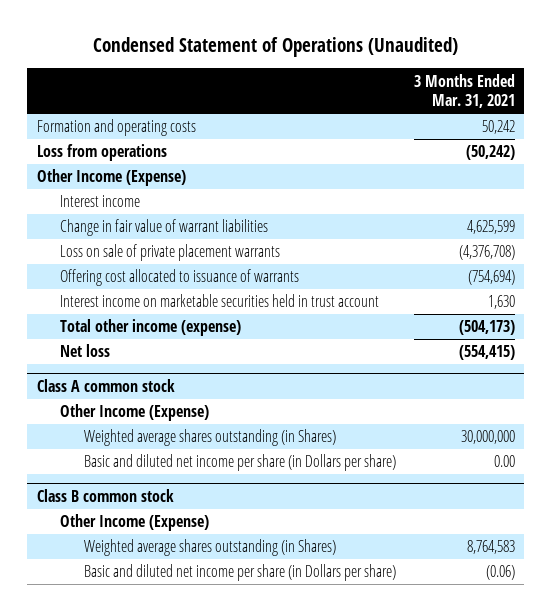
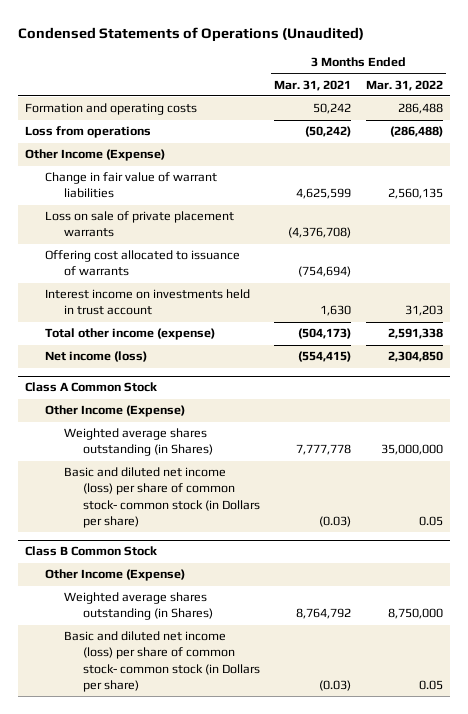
- Condensed Statement of Operations (Unaudited)
+ Condensed Statements of Operations (Unaudited)
- | 3 Months Ended Mar. 31, 2021
+ | 3 Months Ended Mar. 31, 2021 | 3 Months Ended Mar. 31, 2022
- Interest income
- Interest income on marketable securities held in trust account | 1,630
+ Interest income on investments held in trust account | 1,630 | 31,203
- Net loss | (554,415)
- Class A common stock
+ Net income (loss) | (554,415) | 2,304,850
+ Class A Common Stock
- Weighted average shares outstanding (in Shares) | 30,000,000
- Basic and diluted net income per share (in Dollars per share) | 0.00
- Class B common stock
+ Weighted average shares outstanding (in Shares) | 7,777,778 | 35,000,000
+ Basic and diluted net income (loss) per share of common stock- common stock (in Dollars per share) | (0.03) | 0.05
+ Class B Common Stock
- Weighted average shares outstanding (in Shares) | 8,764,583
- Basic and diluted net income per share (in Dollars per share) | (0.06)
+ Weighted average shares outstanding (in Shares) | 8,764,792 | 8,750,000
+ Basic and diluted net income (loss) per share of common stock- common stock (in Dollars per share) | (0.03) | 0.05

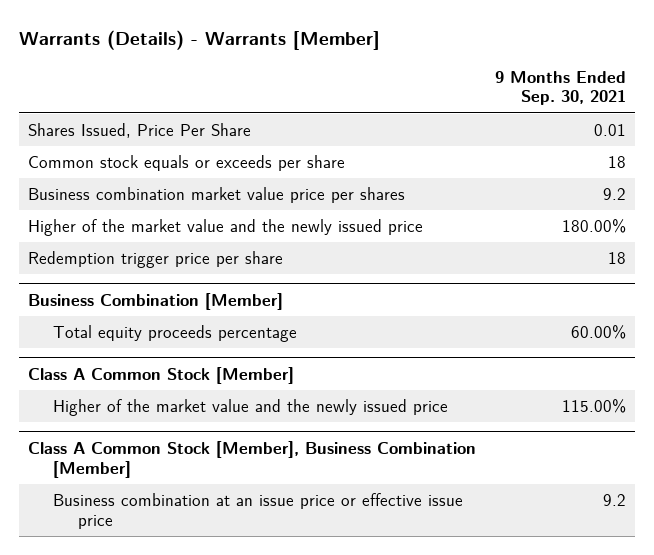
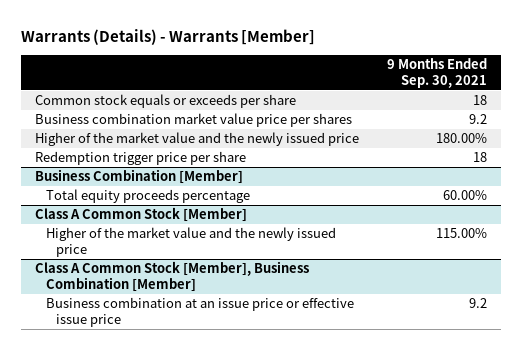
- Shares Issued, Price Per Share | 0.01

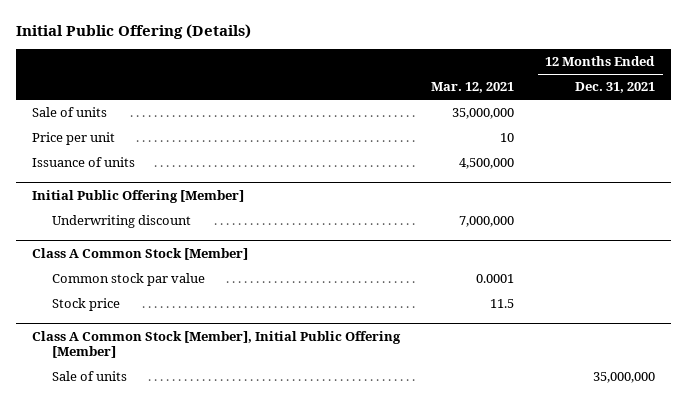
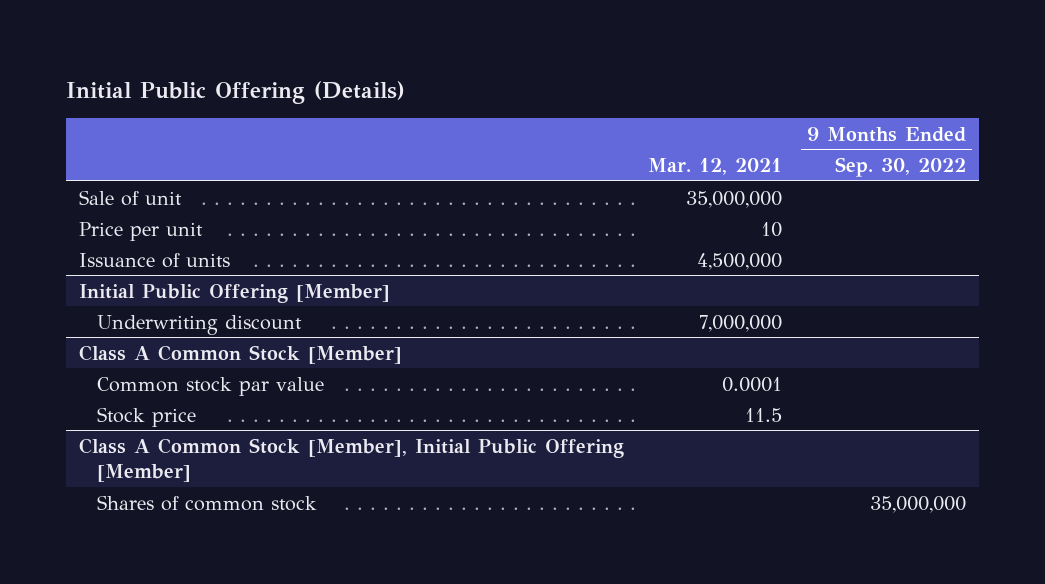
- | Mar. 12, 2021 | 12 Months Ended Dec. 31, 2021
+ | Mar. 12, 2021 | 9 Months Ended Sep. 30, 2022
- Sale of units | 35,000,000 |
+ Sale of unit | 35,000,000 |
@ Class A Common Stock [Member], Initial Public Offering [Member]
- Sale of units | | 35,000,000
+ Shares of common stock | | 35,000,000

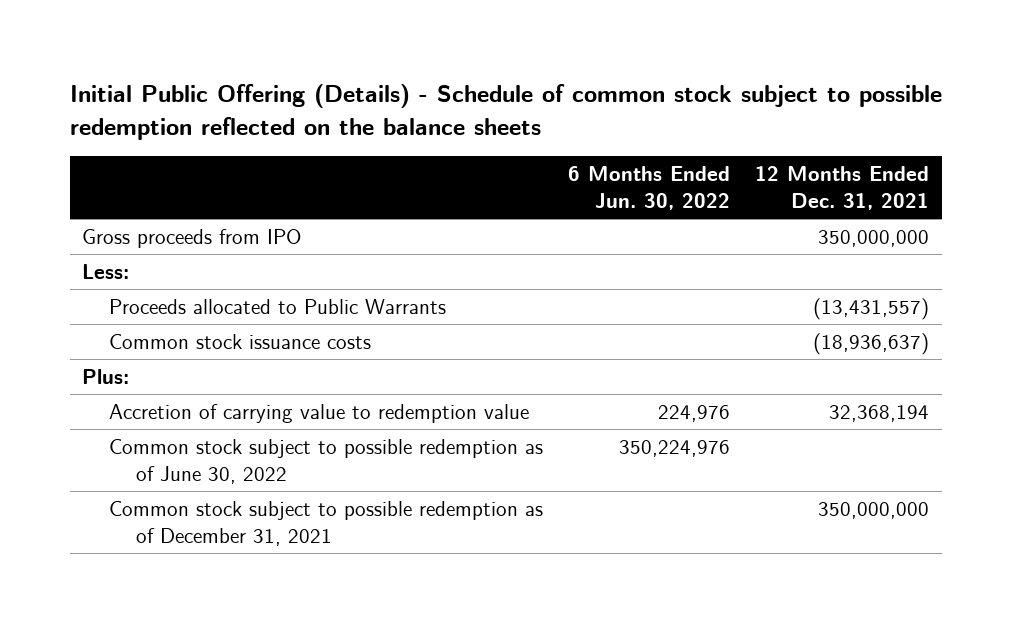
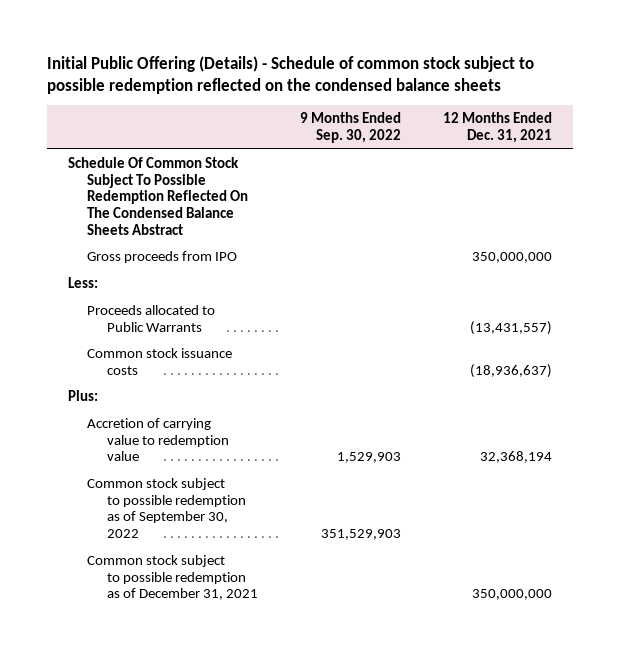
- Initial Public Offering (Details) - Schedule of common stock subject to possible redemption reflected on the balance sheets
+ Initial Public Offering (Details) - Schedule of common stock subject to possible redemption reflected on the condensed balance sheets
- | 6 Months Ended Jun. 30, 2022 | 12 Months Ended Dec. 31, 2021
+ | 9 Months Ended Sep. 30, 2022 | 12 Months Ended Dec. 31, 2021
+ Schedule Of Common Stock Subject To Possible Redemption Reflected On The Condensed Balance Sheets Abstract
- Common stock subject to possible redemption as of June 30, 2022 | 350,224,976 |
+ Common stock subject to possible redemption as of September 30, 2022 | 351,529,903 |

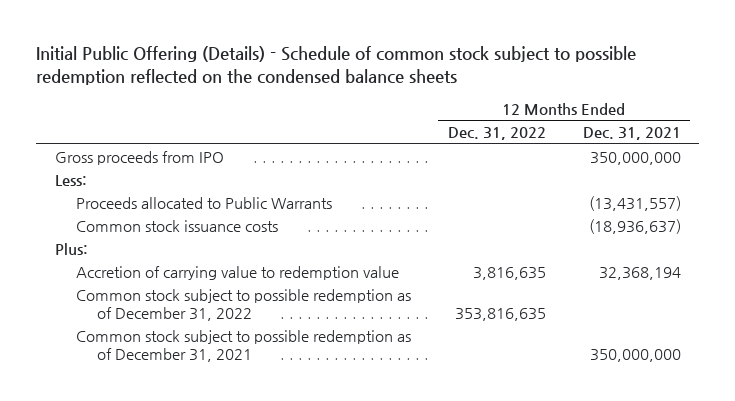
- | 9 Months Ended Sep. 30, 2022 | 12 Months Ended Dec. 31, 2021
+ | 12 Months Ended Dec. 31, 2022 | 12 Months Ended Dec. 31, 2021
- Schedule Of Common Stock Subject To Possible Redemption Reflected On The Condensed Balance Sheets Abstract
- Common stock subject to possible redemption as of September 30, 2022 | 351,529,903 |
+ Common stock subject to possible redemption as of December 31, 2022 | 353,816,635 |

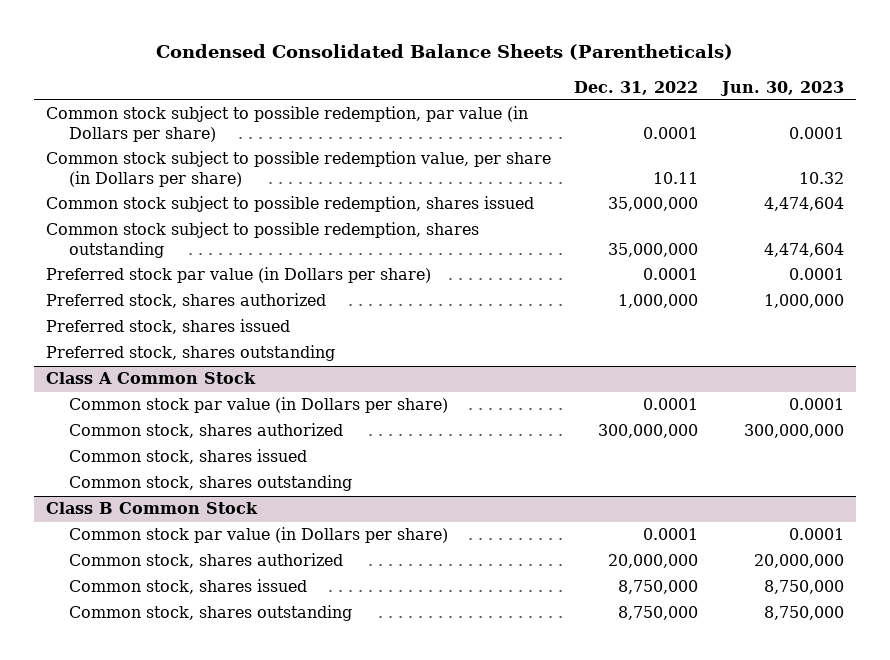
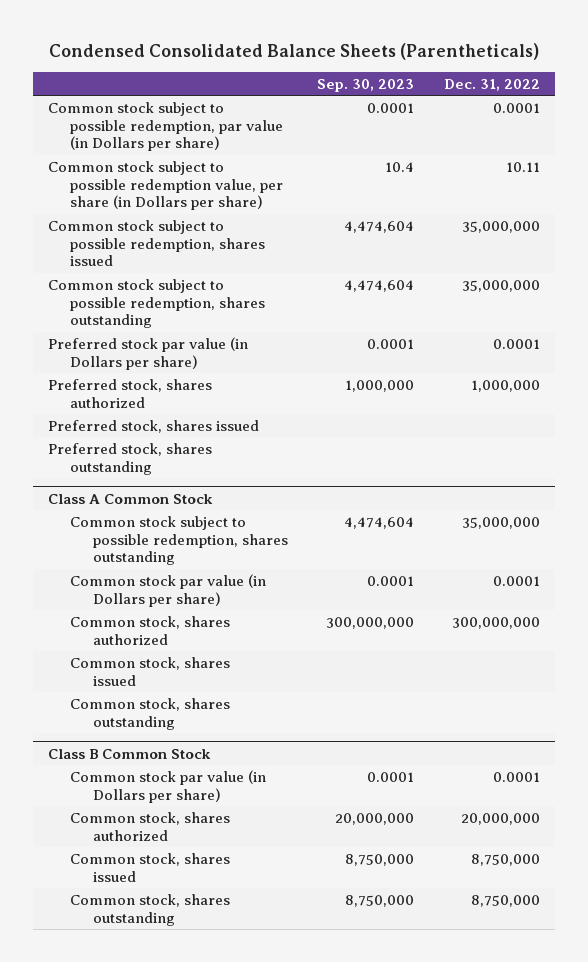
- | Dec. 31, 2022 | Jun. 30, 2023
+ | Sep. 30, 2023 | Dec. 31, 2022
@ Class A Common Stock
+ Common stock subject to possible redemption, shares outstanding | 4,474,604 | 35,000,000

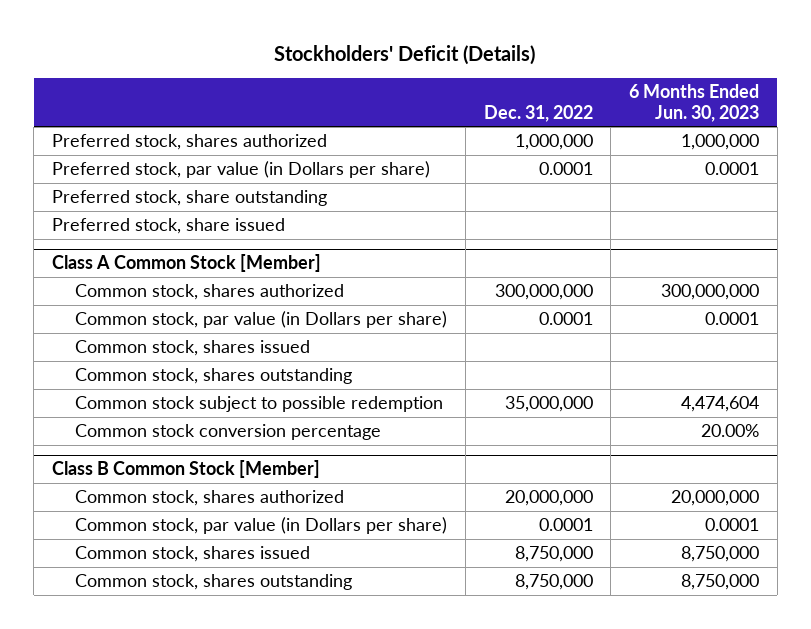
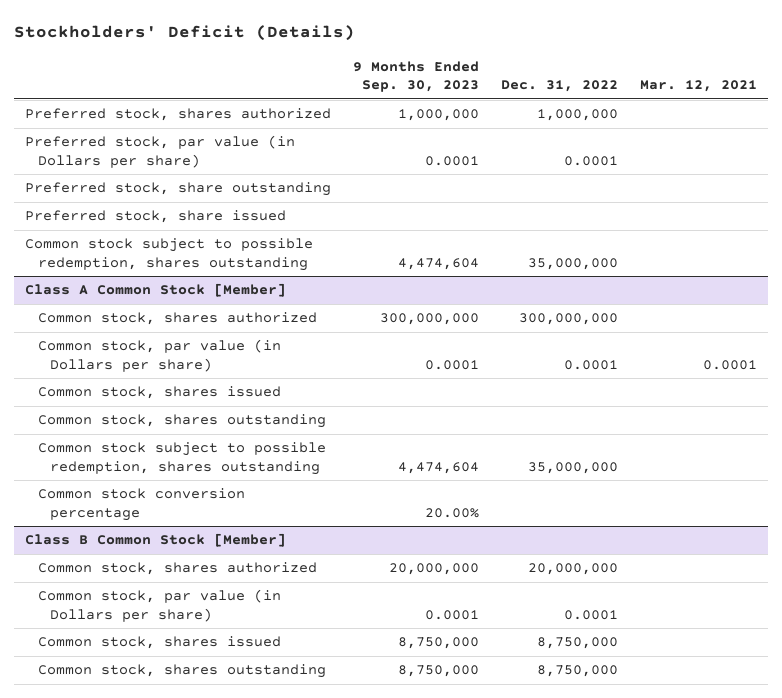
- | Dec. 31, 2022 | 6 Months Ended Jun. 30, 2023
+ | 9 Months Ended Sep. 30, 2023 | Dec. 31, 2022 | Mar. 12, 2021
+ Common stock subject to possible redemption, shares outstanding | 4,474,604 | 35,000,000 |
@ Class A Common Stock [Member]
- Common stock subject to possible redemption | 35,000,000 | 4,474,604
+ Common stock subject to possible redemption, shares outstanding | 4,474,604 | 35,000,000 |

